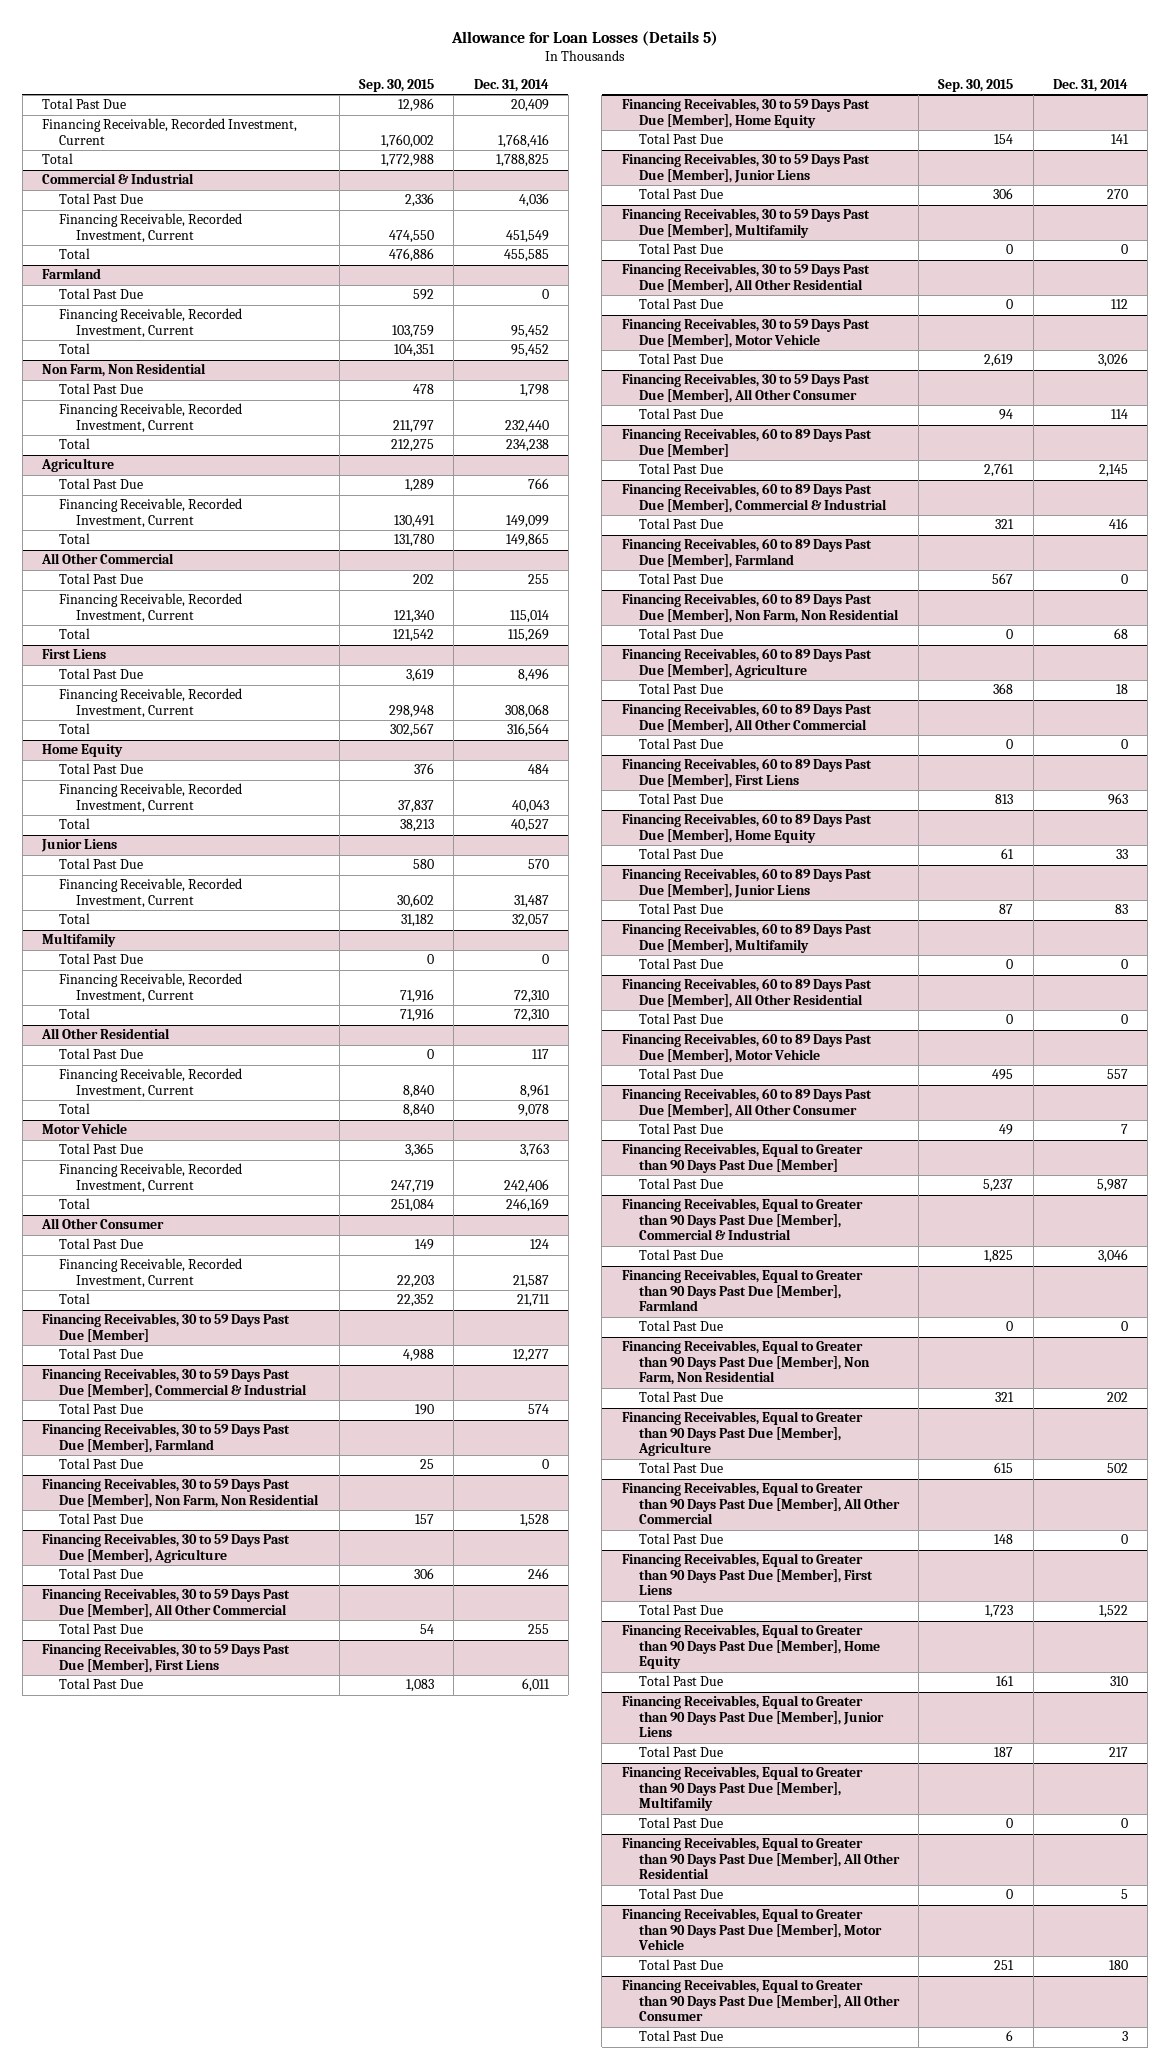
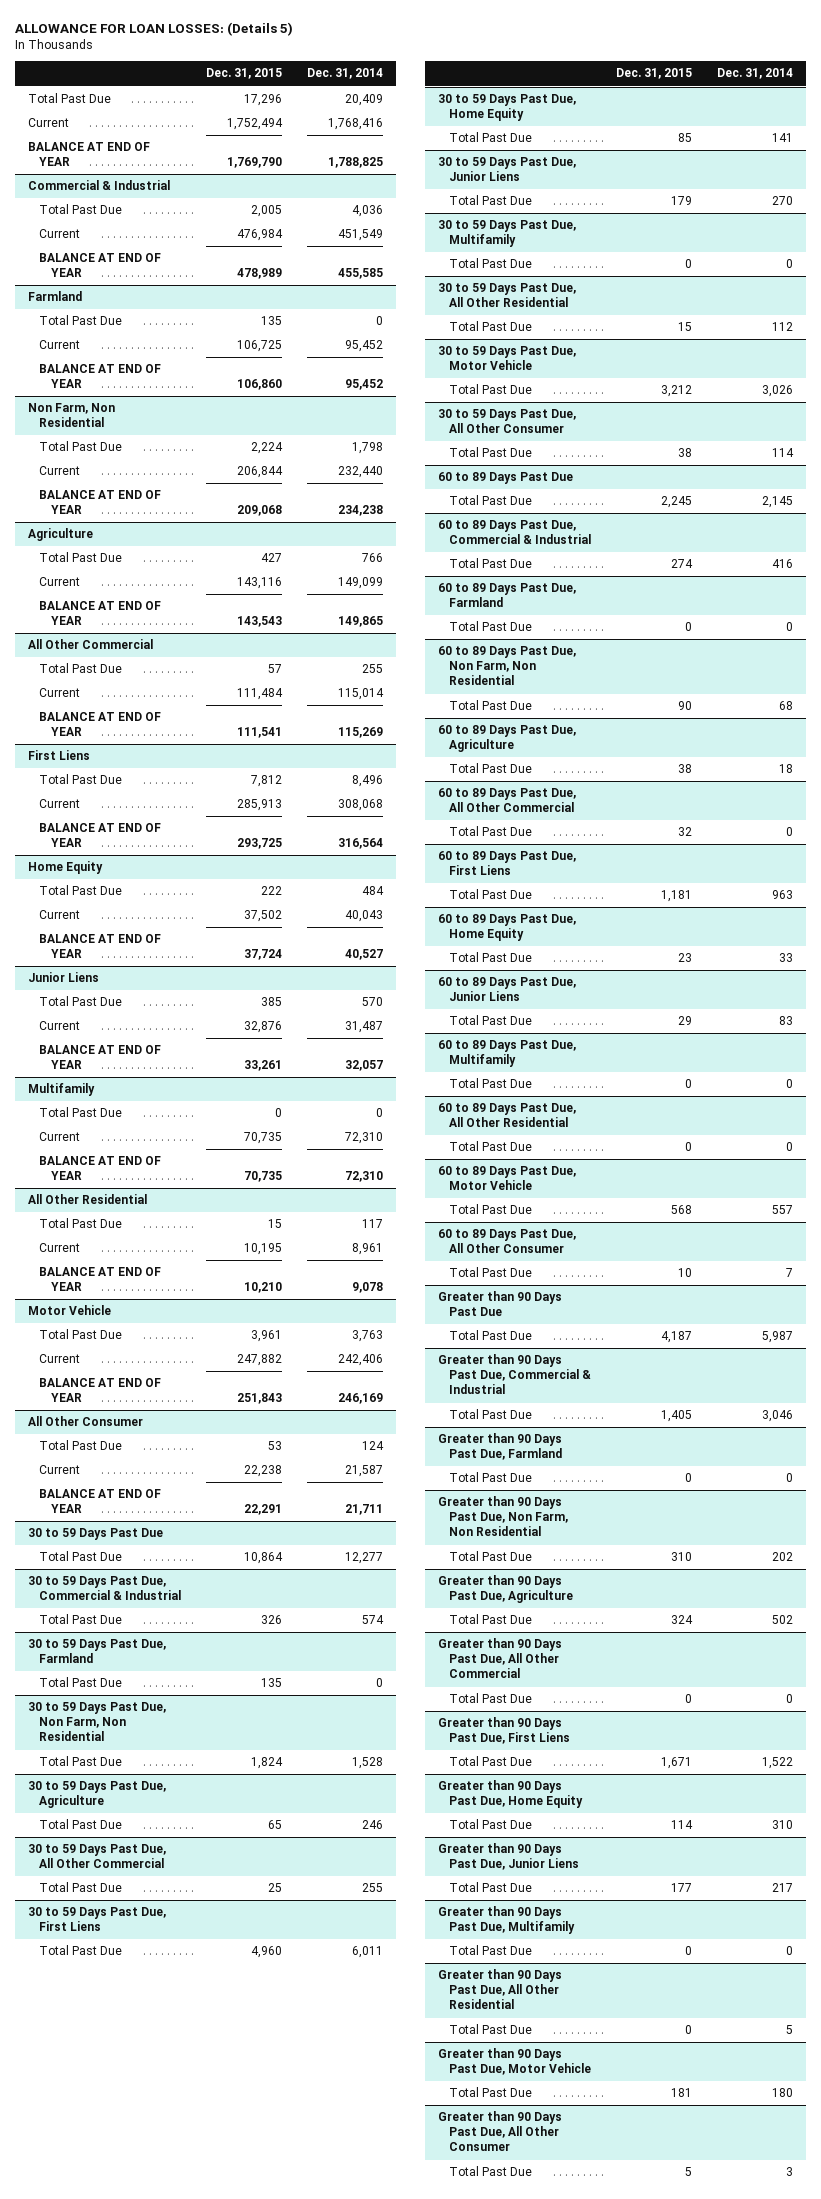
- Allowance for Loan Losses (Details 5)
+ ALLOWANCE FOR LOAN LOSSES: (Details 5)
- | Sep. 30, 2015 | Dec. 31, 2014
+ | Dec. 31, 2015 | Dec. 31, 2014
- Financing Receivable, Recorded Investment, Current | 1,760,002 | 1,768,416
- Total | 1,772,988 | 1,788,825
+ Current | 1,752,494 | 1,768,416
+ BALANCE AT END OF YEAR | 1,769,790 | 1,788,825
@ Commercial & Industrial
- Financing Receivable, Recorded Investment, Current | 474,550 | 451,549
- Total | 476,886 | 455,585
+ Current | 476,984 | 451,549
+ BALANCE AT END OF YEAR | 478,989 | 455,585
@ Farmland
- Financing Receivable, Recorded Investment, Current | 103,759 | 95,452
- Total | 104,351 | 95,452
+ Current | 106,725 | 95,452
+ BALANCE AT END OF YEAR | 106,860 | 95,452
@ Non Farm, Non Residential
- Financing Receivable, Recorded Investment, Current | 211,797 | 232,440
- Total | 212,275 | 234,238
+ Current | 206,844 | 232,440
+ BALANCE AT END OF YEAR | 209,068 | 234,238
@ Agriculture
- Financing Receivable, Recorded Investment, Current | 130,491 | 149,099
- Total | 131,780 | 149,865
+ Current | 143,116 | 149,099
+ BALANCE AT END OF YEAR | 143,543 | 149,865
@ All Other Commercial
- Financing Receivable, Recorded Investment, Current | 121,340 | 115,014
- Total | 121,542 | 115,269
+ Current | 111,484 | 115,014
+ BALANCE AT END OF YEAR | 111,541 | 115,269
@ First Liens
- Financing Receivable, Recorded Investment, Current | 298,948 | 308,068
- Total | 302,567 | 316,564
+ Current | 285,913 | 308,068
+ BALANCE AT END OF YEAR | 293,725 | 316,564
@ Home Equity
- Financing Receivable, Recorded Investment, Current | 37,837 | 40,043
- Total | 38,213 | 40,527
+ Current | 37,502 | 40,043
+ BALANCE AT END OF YEAR | 37,724 | 40,527
@ Junior Liens
- Financing Receivable, Recorded Investment, Current | 30,602 | 31,487
- Total | 31,182 | 32,057
+ Current | 32,876 | 31,487
+ BALANCE AT END OF YEAR | 33,261 | 32,057
@ Multifamily
- Financing Receivable, Recorded Investment, Current | 71,916 | 72,310
- Total | 71,916 | 72,310
+ Current | 70,735 | 72,310
+ BALANCE AT END OF YEAR | 70,735 | 72,310
@ All Other Residential
- Financing Receivable, Recorded Investment, Current | 8,840 | 8,961
- Total | 8,840 | 9,078
+ Current | 10,195 | 8,961
+ BALANCE AT END OF YEAR | 10,210 | 9,078
@ Motor Vehicle
- Financing Receivable, Recorded Investment, Current | 247,719 | 242,406
- Total | 251,084 | 246,169
+ Current | 247,882 | 242,406
+ BALANCE AT END OF YEAR | 251,843 | 246,169
@ All Other Consumer
- Financing Receivable, Recorded Investment, Current | 22,203 | 21,587
- Total | 22,352 | 21,711
- Financing Receivables, 30 to 59 Days Past Due [Member]
@ All Other Consumer
+ Current | 22,238 | 21,587
+ BALANCE AT END OF YEAR | 22,291 | 21,711
+ 30 to 59 Days Past Due
- Financing Receivables, 30 to 59 Days Past Due [Member], Commercial & Industrial
+ 30 to 59 Days Past Due, Commercial & Industrial
- Financing Receivables, 30 to 59 Days Past Due [Member], Farmland
+ 30 to 59 Days Past Due, Farmland
- Financing Receivables, 30 to 59 Days Past Due [Member], Non Farm, Non Residential
+ 30 to 59 Days Past Due, Non Farm, Non Residential
- Financing Receivables, 30 to 59 Days Past Due [Member], Agriculture
+ 30 to 59 Days Past Due, Agriculture
- Financing Receivables, 30 to 59 Days Past Due [Member], All Other Commercial
+ 30 to 59 Days Past Due, All Other Commercial
- Financing Receivables, 30 to 59 Days Past Due [Member], First Liens
+ 30 to 59 Days Past Due, First Liens
- Financing Receivables, 30 to 59 Days Past Due [Member], Home Equity
+ 30 to 59 Days Past Due, Home Equity
- Financing Receivables, 30 to 59 Days Past Due [Member], Junior Liens
+ 30 to 59 Days Past Due, Junior Liens
- Financing Receivables, 30 to 59 Days Past Due [Member], Multifamily
+ 30 to 59 Days Past Due, Multifamily
- Financing Receivables, 30 to 59 Days Past Due [Member], All Other Residential
+ 30 to 59 Days Past Due, All Other Residential
- Financing Receivables, 30 to 59 Days Past Due [Member], Motor Vehicle
+ 30 to 59 Days Past Due, Motor Vehicle
- Financing Receivables, 30 to 59 Days Past Due [Member], All Other Consumer
+ 30 to 59 Days Past Due, All Other Consumer
- Financing Receivables, 60 to 89 Days Past Due [Member]
+ 60 to 89 Days Past Due
- Financing Receivables, 60 to 89 Days Past Due [Member], Commercial & Industrial
+ 60 to 89 Days Past Due, Commercial & Industrial
- Financing Receivables, 60 to 89 Days Past Due [Member], Farmland
+ 60 to 89 Days Past Due, Farmland
- Financing Receivables, 60 to 89 Days Past Due [Member], Non Farm, Non Residential
+ 60 to 89 Days Past Due, Non Farm, Non Residential
- Financing Receivables, 60 to 89 Days Past Due [Member], Agriculture
+ 60 to 89 Days Past Due, Agriculture
- Financing Receivables, 60 to 89 Days Past Due [Member], All Other Commercial
+ 60 to 89 Days Past Due, All Other Commercial
- Financing Receivables, 60 to 89 Days Past Due [Member], First Liens
+ 60 to 89 Days Past Due, First Liens
- Financing Receivables, 60 to 89 Days Past Due [Member], Home Equity
+ 60 to 89 Days Past Due, Home Equity
- Financing Receivables, 60 to 89 Days Past Due [Member], Junior Liens
+ 60 to 89 Days Past Due, Junior Liens
- Financing Receivables, 60 to 89 Days Past Due [Member], Multifamily
+ 60 to 89 Days Past Due, Multifamily
- Financing Receivables, 60 to 89 Days Past Due [Member], All Other Residential
+ 60 to 89 Days Past Due, All Other Residential
- Financing Receivables, 60 to 89 Days Past Due [Member], Motor Vehicle
+ 60 to 89 Days Past Due, Motor Vehicle
- Financing Receivables, 60 to 89 Days Past Due [Member], All Other Consumer
+ 60 to 89 Days Past Due, All Other Consumer
- Financing Receivables, Equal to Greater than 90 Days Past Due [Member]
+ Greater than 90 Days Past Due
- Financing Receivables, Equal to Greater than 90 Days Past Due [Member], Commercial & Industrial
+ Greater than 90 Days Past Due, Commercial & Industrial
- Financing Receivables, Equal to Greater than 90 Days Past Due [Member], Farmland
+ Greater than 90 Days Past Due, Farmland
- Financing Receivables, Equal to Greater than 90 Days Past Due [Member], Non Farm, Non Residential
+ Greater than 90 Days Past Due, Non Farm, Non Residential
- Financing Receivables, Equal to Greater than 90 Days Past Due [Member], Agriculture
+ Greater than 90 Days Past Due, Agriculture
- Financing Receivables, Equal to Greater than 90 Days Past Due [Member], All Other Commercial
+ Greater than 90 Days Past Due, All Other Commercial
- Financing Receivables, Equal to Greater than 90 Days Past Due [Member], First Liens
+ Greater than 90 Days Past Due, First Liens
- Financing Receivables, Equal to Greater than 90 Days Past Due [Member], Home Equity
+ Greater than 90 Days Past Due, Home Equity
- Financing Receivables, Equal to Greater than 90 Days Past Due [Member], Junior Liens
+ Greater than 90 Days Past Due, Junior Liens
- Financing Receivables, Equal to Greater than 90 Days Past Due [Member], Multifamily
+ Greater than 90 Days Past Due, Multifamily
- Financing Receivables, Equal to Greater than 90 Days Past Due [Member], All Other Residential
+ Greater than 90 Days Past Due, All Other Residential
- Financing Receivables, Equal to Greater than 90 Days Past Due [Member], Motor Vehicle
+ Greater than 90 Days Past Due, Motor Vehicle
- Financing Receivables, Equal to Greater than 90 Days Past Due [Member], All Other Consumer
+ Greater than 90 Days Past Due, All Other Consumer

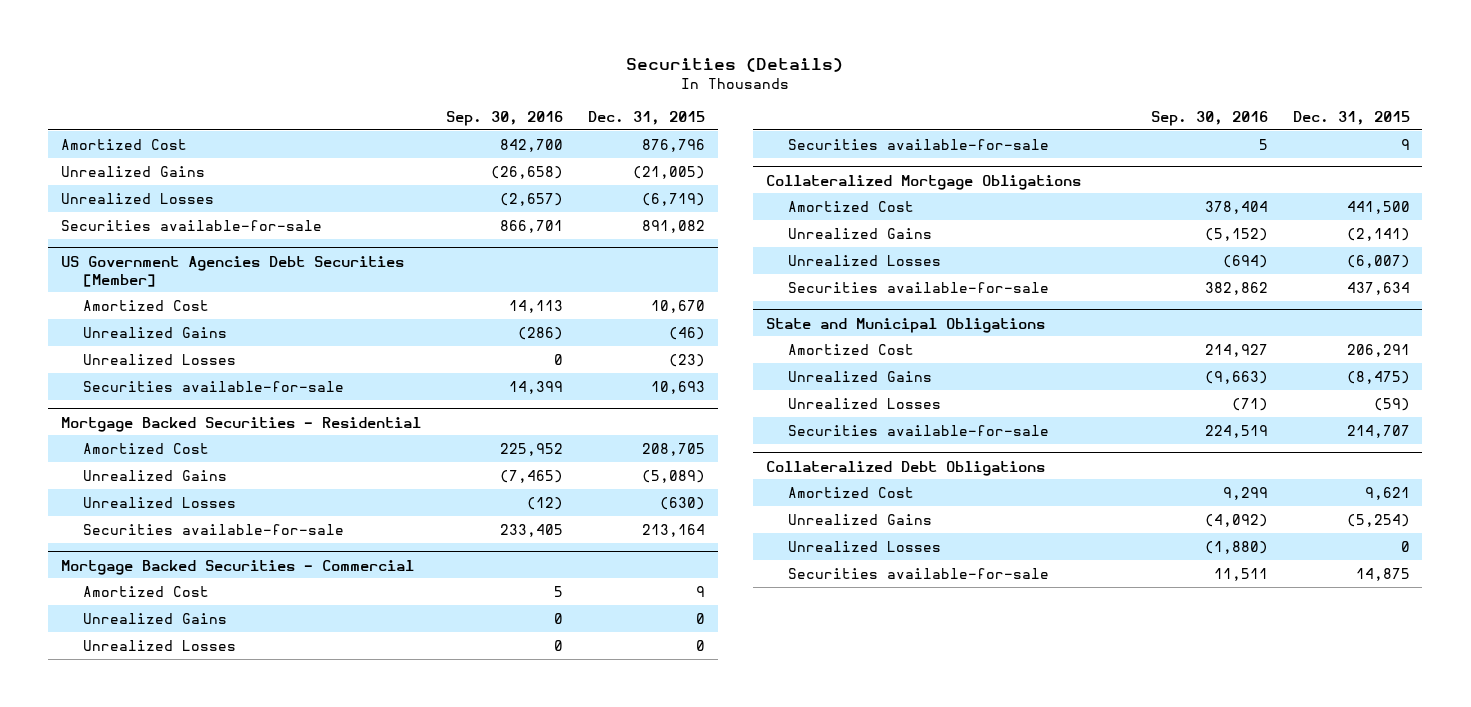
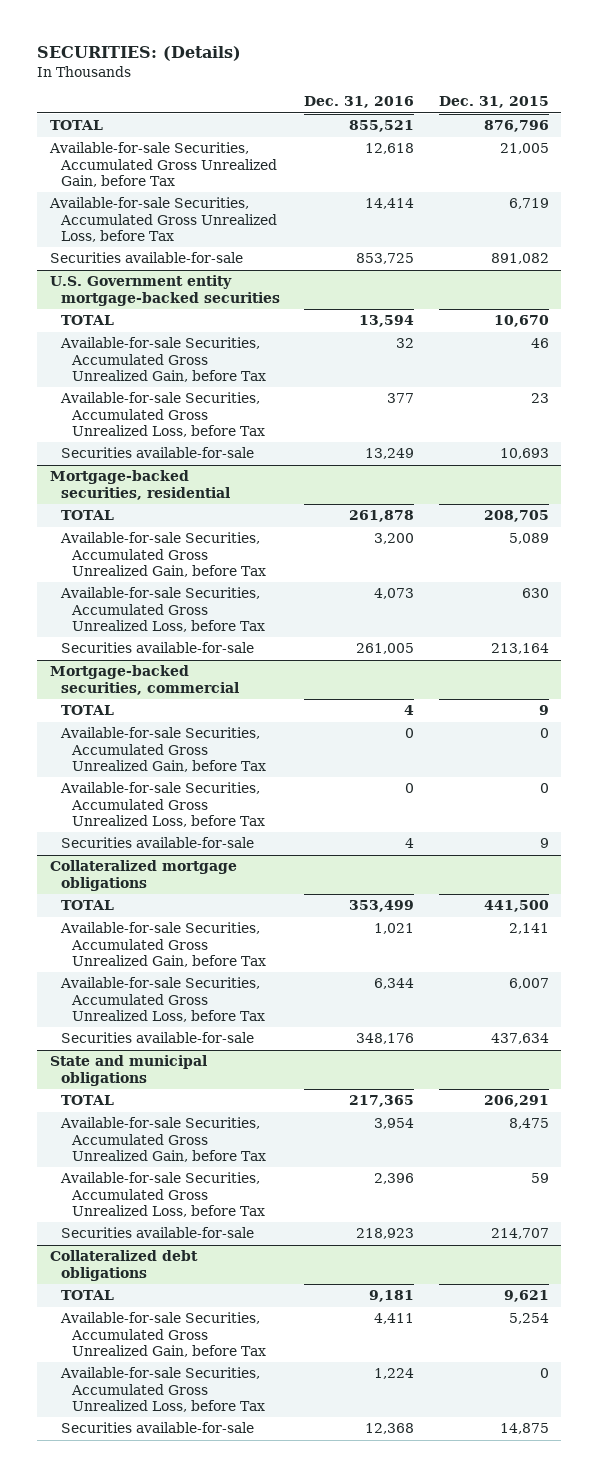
- Securities (Details)
+ SECURITIES: (Details)
- | Sep. 30, 2016 | Dec. 31, 2015
+ | Dec. 31, 2016 | Dec. 31, 2015
- Amortized Cost | 842,700 | 876,796
- Unrealized Gains | (26,658) | (21,005)
- Unrealized Losses | (2,657) | (6,719)
+ TOTAL | 855,521 | 876,796
+ Available-for-sale Securities, Accumulated Gross Unrealized Gain, before Tax | 12,618 | 21,005
+ Available-for-sale Securities, Accumulated Gross Unrealized Loss, before Tax | 14,414 | 6,719
- US Government Agencies Debt Securities [Member]
- Amortized Cost | 14,113 | 10,670
- Unrealized Gains | (286) | (46)
- Unrealized Losses | 0 | (23)
+ U.S. Government entity mortgage-backed securities
+ TOTAL | 13,594 | 10,670
+ Available-for-sale Securities, Accumulated Gross Unrealized Gain, before Tax | 32 | 46
+ Available-for-sale Securities, Accumulated Gross Unrealized Loss, before Tax | 377 | 23
- Mortgage Backed Securities - Residential
- Amortized Cost | 225,952 | 208,705
- Unrealized Gains | (7,465) | (5,089)
- Unrealized Losses | (12) | (630)
+ Mortgage-backed securities, residential
+ TOTAL | 261,878 | 208,705
+ Available-for-sale Securities, Accumulated Gross Unrealized Gain, before Tax | 3,200 | 5,089
+ Available-for-sale Securities, Accumulated Gross Unrealized Loss, before Tax | 4,073 | 630
- Mortgage Backed Securities - Commercial
- Amortized Cost | 5 | 9
- Unrealized Gains | 0 | 0
- Unrealized Losses | 0 | 0
+ Mortgage-backed securities, commercial
+ TOTAL | 4 | 9
+ Available-for-sale Securities, Accumulated Gross Unrealized Gain, before Tax | 0 | 0
+ Available-for-sale Securities, Accumulated Gross Unrealized Loss, before Tax | 0 | 0
- Collateralized Mortgage Obligations
- Amortized Cost | 378,404 | 441,500
- Unrealized Gains | (5,152) | (2,141)
- Unrealized Losses | (694) | (6,007)
+ Collateralized mortgage obligations
+ TOTAL | 353,499 | 441,500
+ Available-for-sale Securities, Accumulated Gross Unrealized Gain, before Tax | 1,021 | 2,141
+ Available-for-sale Securities, Accumulated Gross Unrealized Loss, before Tax | 6,344 | 6,007
- State and Municipal Obligations
- Amortized Cost | 214,927 | 206,291
- Unrealized Gains | (9,663) | (8,475)
- Unrealized Losses | (71) | (59)
+ State and municipal obligations
+ TOTAL | 217,365 | 206,291
+ Available-for-sale Securities, Accumulated Gross Unrealized Gain, before Tax | 3,954 | 8,475
+ Available-for-sale Securities, Accumulated Gross Unrealized Loss, before Tax | 2,396 | 59
- Collateralized Debt Obligations
- Amortized Cost | 9,299 | 9,621
- Unrealized Gains | (4,092) | (5,254)
- Unrealized Losses | (1,880) | 0
+ Collateralized debt obligations
+ TOTAL | 9,181 | 9,621
+ Available-for-sale Securities, Accumulated Gross Unrealized Gain, before Tax | 4,411 | 5,254
+ Available-for-sale Securities, Accumulated Gross Unrealized Loss, before Tax | 1,224 | 0

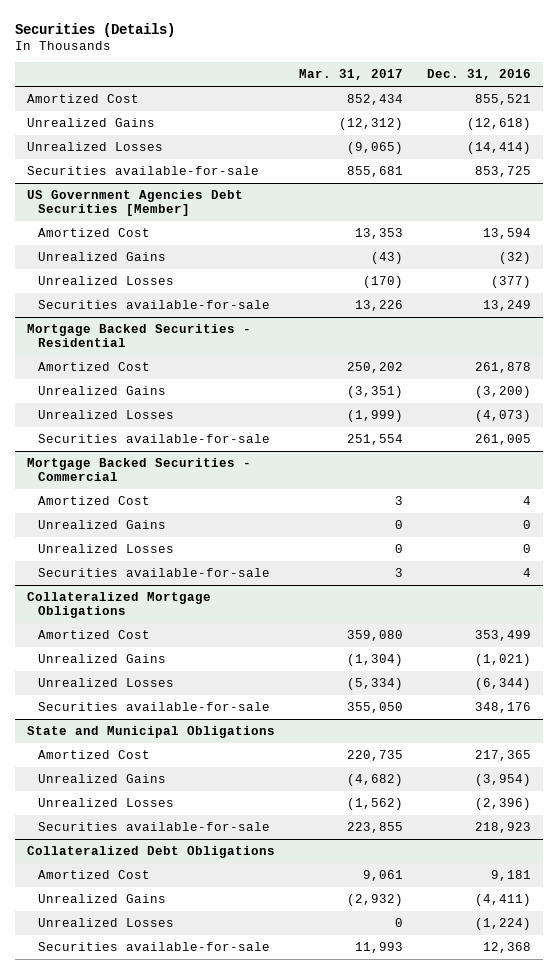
- SECURITIES: (Details)
+ Securities (Details)
- | Dec. 31, 2016 | Dec. 31, 2015
+ | Mar. 31, 2017 | Dec. 31, 2016
- TOTAL | 855,521 | 876,796
- Available-for-sale Securities, Accumulated Gross Unrealized Gain, before Tax | 12,618 | 21,005
- Available-for-sale Securities, Accumulated Gross Unrealized Loss, before Tax | 14,414 | 6,719
+ Amortized Cost | 852,434 | 855,521
+ Unrealized Gains | (12,312) | (12,618)
+ Unrealized Losses | (9,065) | (14,414)
- U.S. Government entity mortgage-backed securities
- TOTAL | 13,594 | 10,670
- Available-for-sale Securities, Accumulated Gross Unrealized Gain, before Tax | 32 | 46
- Available-for-sale Securities, Accumulated Gross Unrealized Loss, before Tax | 377 | 23
+ US Government Agencies Debt Securities [Member]
+ Amortized Cost | 13,353 | 13,594
+ Unrealized Gains | (43) | (32)
+ Unrealized Losses | (170) | (377)
- Mortgage-backed securities, residential
- TOTAL | 261,878 | 208,705
- Available-for-sale Securities, Accumulated Gross Unrealized Gain, before Tax | 3,200 | 5,089
- Available-for-sale Securities, Accumulated Gross Unrealized Loss, before Tax | 4,073 | 630
+ Mortgage Backed Securities - Residential
+ Amortized Cost | 250,202 | 261,878
+ Unrealized Gains | (3,351) | (3,200)
+ Unrealized Losses | (1,999) | (4,073)
- Mortgage-backed securities, commercial
- TOTAL | 4 | 9
- Available-for-sale Securities, Accumulated Gross Unrealized Gain, before Tax | 0 | 0
- Available-for-sale Securities, Accumulated Gross Unrealized Loss, before Tax | 0 | 0
+ Mortgage Backed Securities - Commercial
+ Amortized Cost | 3 | 4
+ Unrealized Gains | 0 | 0
+ Unrealized Losses | 0 | 0
- Collateralized mortgage obligations
- TOTAL | 353,499 | 441,500
- Available-for-sale Securities, Accumulated Gross Unrealized Gain, before Tax | 1,021 | 2,141
- Available-for-sale Securities, Accumulated Gross Unrealized Loss, before Tax | 6,344 | 6,007
+ Collateralized Mortgage Obligations
+ Amortized Cost | 359,080 | 353,499
+ Unrealized Gains | (1,304) | (1,021)
+ Unrealized Losses | (5,334) | (6,344)
- State and municipal obligations
- TOTAL | 217,365 | 206,291
- Available-for-sale Securities, Accumulated Gross Unrealized Gain, before Tax | 3,954 | 8,475
- Available-for-sale Securities, Accumulated Gross Unrealized Loss, before Tax | 2,396 | 59
+ State and Municipal Obligations
+ Amortized Cost | 220,735 | 217,365
+ Unrealized Gains | (4,682) | (3,954)
+ Unrealized Losses | (1,562) | (2,396)
- Collateralized debt obligations
- TOTAL | 9,181 | 9,621
- Available-for-sale Securities, Accumulated Gross Unrealized Gain, before Tax | 4,411 | 5,254
- Available-for-sale Securities, Accumulated Gross Unrealized Loss, before Tax | 1,224 | 0
+ Collateralized Debt Obligations
+ Amortized Cost | 9,061 | 9,181
+ Unrealized Gains | (2,932) | (4,411)
+ Unrealized Losses | 0 | (1,224)

